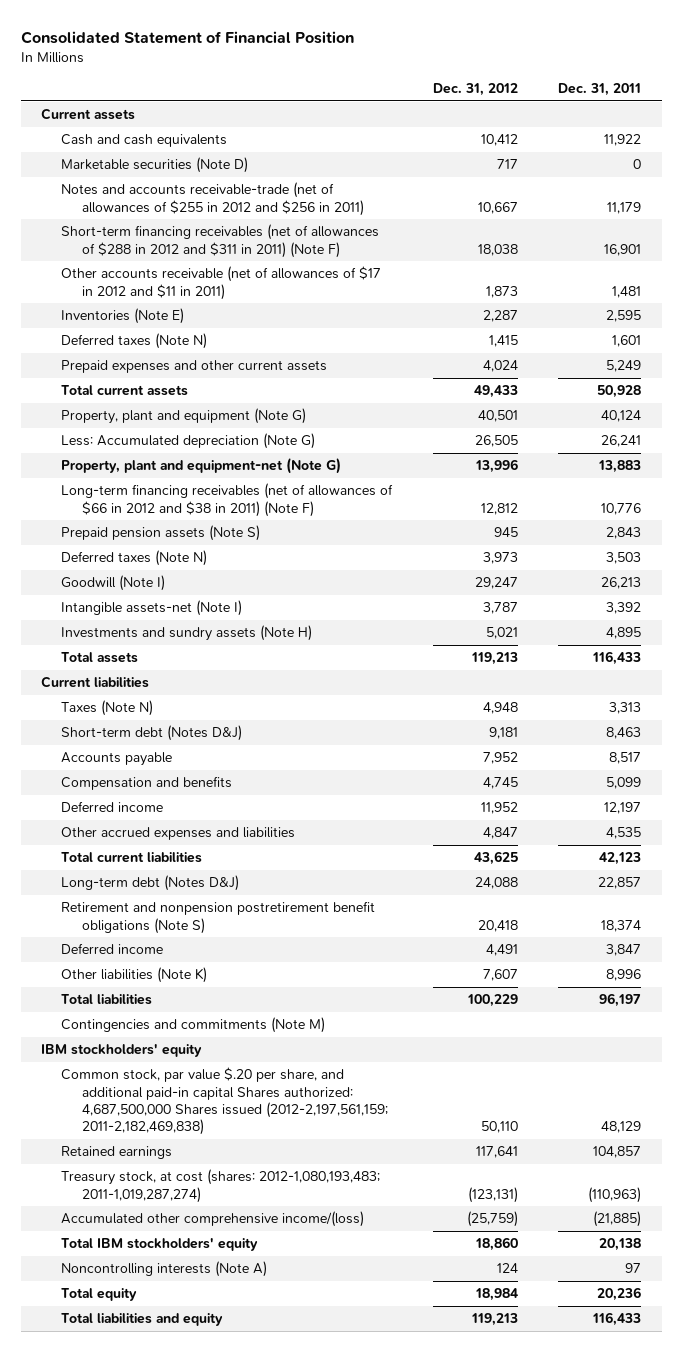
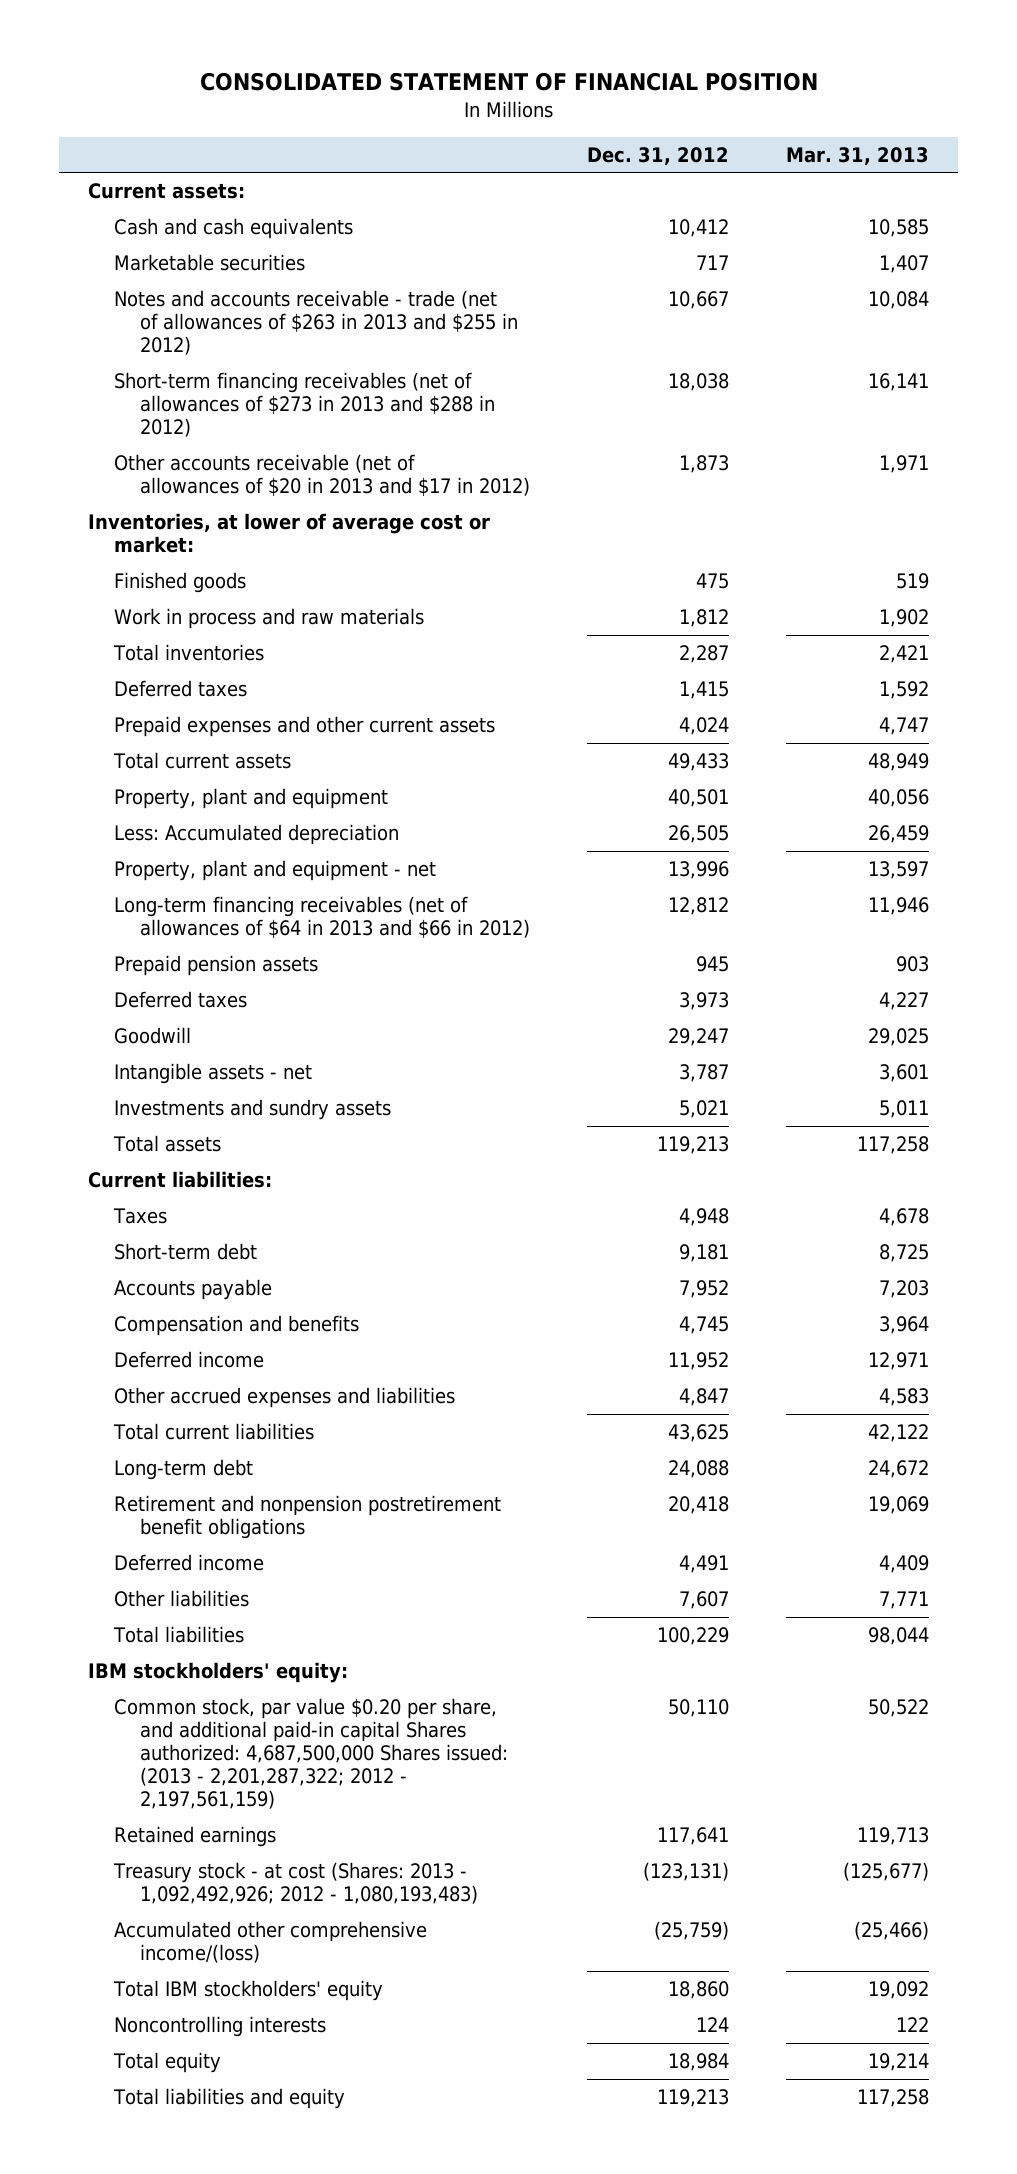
- Consolidated Statement of Financial Position
+ CONSOLIDATED STATEMENT OF FINANCIAL POSITION
- | Dec. 31, 2012 | Dec. 31, 2011
+ | Dec. 31, 2012 | Mar. 31, 2013
- Current assets
+ Current assets:
- Marketable securities (Note D) | 717 | 0
- Notes and accounts receivable-trade (net of allowances of $255 in 2012 and $256 in 2011) | 10,667 | 11,179
- Short-term financing receivables (net of allowances of $288 in 2012 and $311 in 2011) (Note F) | 18,038 | 16,901
- Other accounts receivable (net of allowances of $17 in 2012 and $11 in 2011) | 1,873 | 1,481
- Inventories (Note E) | 2,287 | 2,595
- Deferred taxes (Note N) | 1,415 | 1,601
+ Marketable securities | 717 | 1,407
+ Notes and accounts receivable - trade (net of allowances of $263 in 2013 and $255 in 2012) | 10,667 | 10,084
+ Short-term financing receivables (net of allowances of $273 in 2013 and $288 in 2012) | 18,038 | 16,141
+ Other accounts receivable (net of allowances of $20 in 2013 and $17 in 2012) | 1,873 | 1,971
+ Inventories, at lower of average cost or market:
+ Finished goods | 475 | 519
+ Work in process and raw materials | 1,812 | 1,902
+ Total inventories | 2,287 | 2,421
+ Deferred taxes | 1,415 | 1,592
- Property, plant and equipment (Note G) | 40,501 | 40,124
- Less: Accumulated depreciation (Note G) | 26,505 | 26,241
- Property, plant and equipment-net (Note G) | 13,996 | 13,883
- Long-term financing receivables (net of allowances of $66 in 2012 and $38 in 2011) (Note F) | 12,812 | 10,776
- Prepaid pension assets (Note S) | 945 | 2,843
- Deferred taxes (Note N) | 3,973 | 3,503
- Goodwill (Note I) | 29,247 | 26,213
- Intangible assets-net (Note I) | 3,787 | 3,392
- Investments and sundry assets (Note H) | 5,021 | 4,895
+ Property, plant and equipment | 40,501 | 40,056
+ Less: Accumulated depreciation | 26,505 | 26,459
+ Property, plant and equipment - net | 13,996 | 13,597
+ Long-term financing receivables (net of allowances of $64 in 2013 and $66 in 2012) | 12,812 | 11,946
+ Prepaid pension assets | 945 | 903
+ Deferred taxes | 3,973 | 4,227
+ Goodwill | 29,247 | 29,025
+ Intangible assets - net | 3,787 | 3,601
+ Investments and sundry assets | 5,021 | 5,011
- Current liabilities
- Taxes (Note N) | 4,948 | 3,313
- Short-term debt (Notes D&J) | 9,181 | 8,463
+ Current liabilities:
+ Taxes | 4,948 | 4,678
+ Short-term debt | 9,181 | 8,725
- Long-term debt (Notes D&J) | 24,088 | 22,857
- Retirement and nonpension postretirement benefit obligations (Note S) | 20,418 | 18,374
+ Long-term debt | 24,088 | 24,672
+ Retirement and nonpension postretirement benefit obligations | 20,418 | 19,069
- Other liabilities (Note K) | 7,607 | 8,996
+ Other liabilities | 7,607 | 7,771
- Contingencies and commitments (Note M)
- IBM stockholders' equity
- Common stock, par value $.20 per share, and additional paid-in capital Shares authorized: 4,687,500,000 Shares issued (2012-2,197,561,159; 2011-2,182,469,838) | 50,110 | 48,129
+ IBM stockholders' equity:
+ Common stock, par value $0.20 per share, and additional paid-in capital Shares authorized: 4,687,500,000 Shares issued: (2013 - 2,201,287,322; 2012 - 2,197,561,159) | 50,110 | 50,522
- Treasury stock, at cost (shares: 2012-1,080,193,483; 2011-1,019,287,274) | (123,131) | (110,963)
+ Treasury stock - at cost (Shares: 2013 - 1,092,492,926; 2012 - 1,080,193,483) | (123,131) | (125,677)
- Noncontrolling interests (Note A) | 124 | 97
+ Noncontrolling interests | 124 | 122

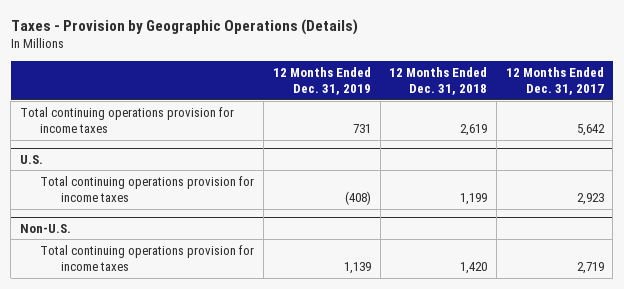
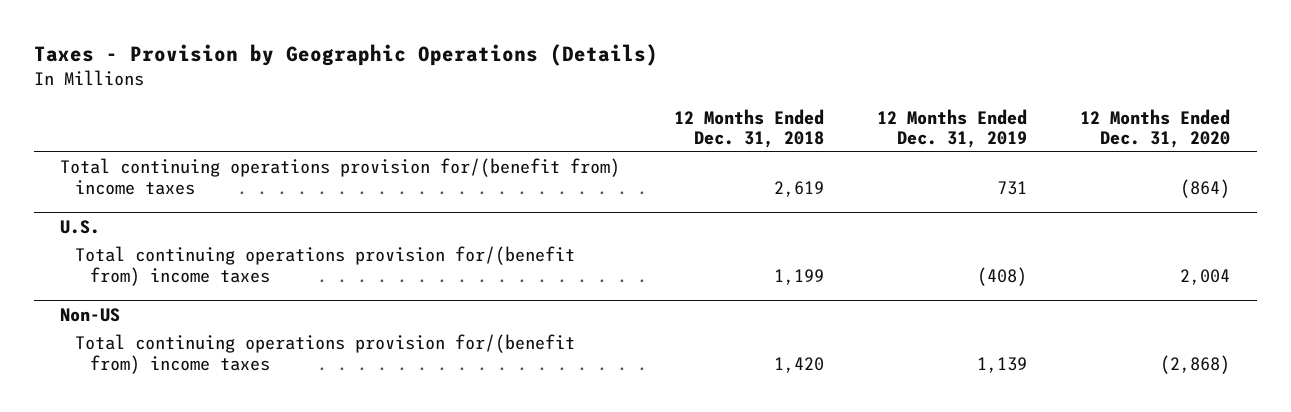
- | 12 Months Ended Dec. 31, 2019 | 12 Months Ended Dec. 31, 2018 | 12 Months Ended Dec. 31, 2017
+ | 12 Months Ended Dec. 31, 2018 | 12 Months Ended Dec. 31, 2019 | 12 Months Ended Dec. 31, 2020
- Total continuing operations provision for income taxes | 731 | 2,619 | 5,642
+ Total continuing operations provision for/(benefit from) income taxes | 2,619 | 731 | (864)
@ U.S.
- Total continuing operations provision for income taxes | (408) | 1,199 | 2,923
- Non-U.S.
- Total continuing operations provision for income taxes | 1,139 | 1,420 | 2,719
@ U.S.
+ Total continuing operations provision for/(benefit from) income taxes | 1,199 | (408) | 2,004
+ Non-US
+ Total continuing operations provision for/(benefit from) income taxes | 1,420 | 1,139 | (2,868)

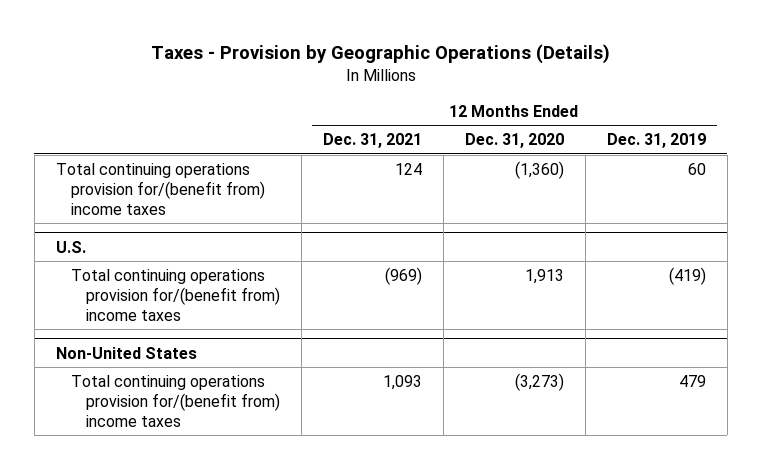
- | 12 Months Ended Dec. 31, 2018 | 12 Months Ended Dec. 31, 2019 | 12 Months Ended Dec. 31, 2020
+ | 12 Months Ended Dec. 31, 2021 | 12 Months Ended Dec. 31, 2020 | 12 Months Ended Dec. 31, 2019
- Total continuing operations provision for/(benefit from) income taxes | 2,619 | 731 | (864)
+ Total continuing operations provision for/(benefit from) income taxes | 124 | (1,360) | 60
@ U.S.
- Total continuing operations provision for/(benefit from) income taxes | 1,199 | (408) | 2,004
- Non-US
- Total continuing operations provision for/(benefit from) income taxes | 1,420 | 1,139 | (2,868)
@ U.S.
+ Total continuing operations provision for/(benefit from) income taxes | (969) | 1,913 | (419)
+ Non-United States
+ Total continuing operations provision for/(benefit from) income taxes | 1,093 | (3,273) | 479

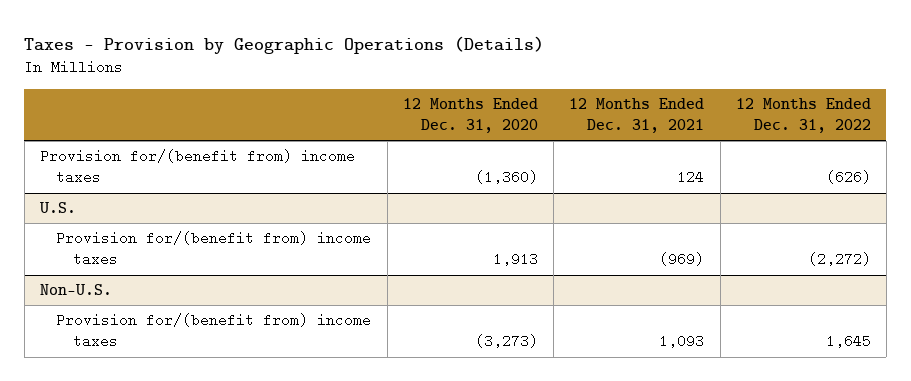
- | 12 Months Ended Dec. 31, 2021 | 12 Months Ended Dec. 31, 2020 | 12 Months Ended Dec. 31, 2019
+ | 12 Months Ended Dec. 31, 2020 | 12 Months Ended Dec. 31, 2021 | 12 Months Ended Dec. 31, 2022
- Total continuing operations provision for/(benefit from) income taxes | 124 | (1,360) | 60
+ Provision for/(benefit from) income taxes | (1,360) | 124 | (626)
@ U.S.
- Total continuing operations provision for/(benefit from) income taxes | (969) | 1,913 | (419)
- Non-United States
- Total continuing operations provision for/(benefit from) income taxes | 1,093 | (3,273) | 479
@ U.S.
+ Provision for/(benefit from) income taxes | 1,913 | (969) | (2,272)
+ Non-U.S.
+ Provision for/(benefit from) income taxes | (3,273) | 1,093 | 1,645

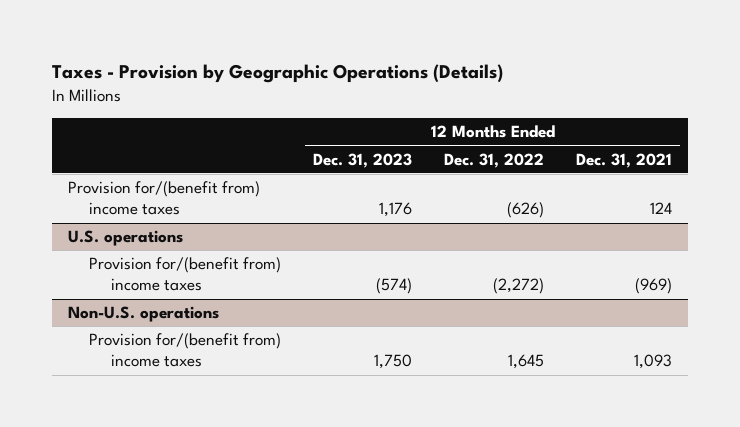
- | 12 Months Ended Dec. 31, 2020 | 12 Months Ended Dec. 31, 2021 | 12 Months Ended Dec. 31, 2022
+ | 12 Months Ended Dec. 31, 2023 | 12 Months Ended Dec. 31, 2022 | 12 Months Ended Dec. 31, 2021
- U.S.
+ U.S. operations
- Non-U.S.
+ Non-U.S. operations

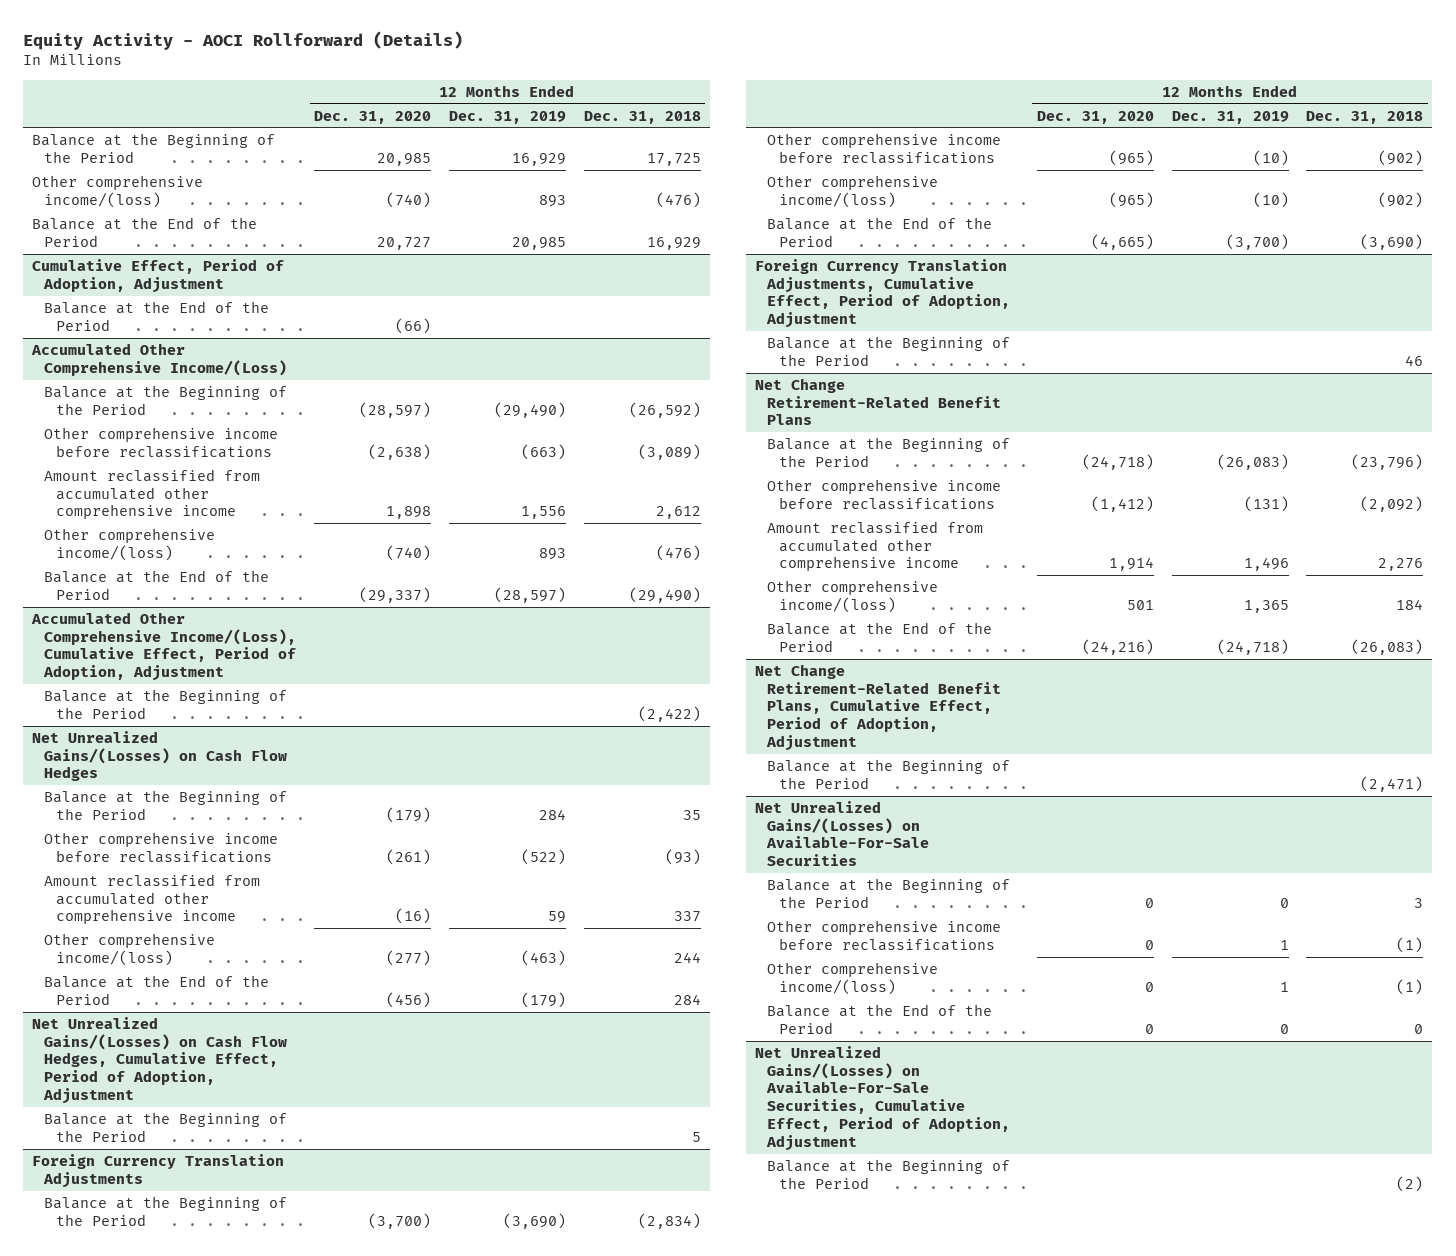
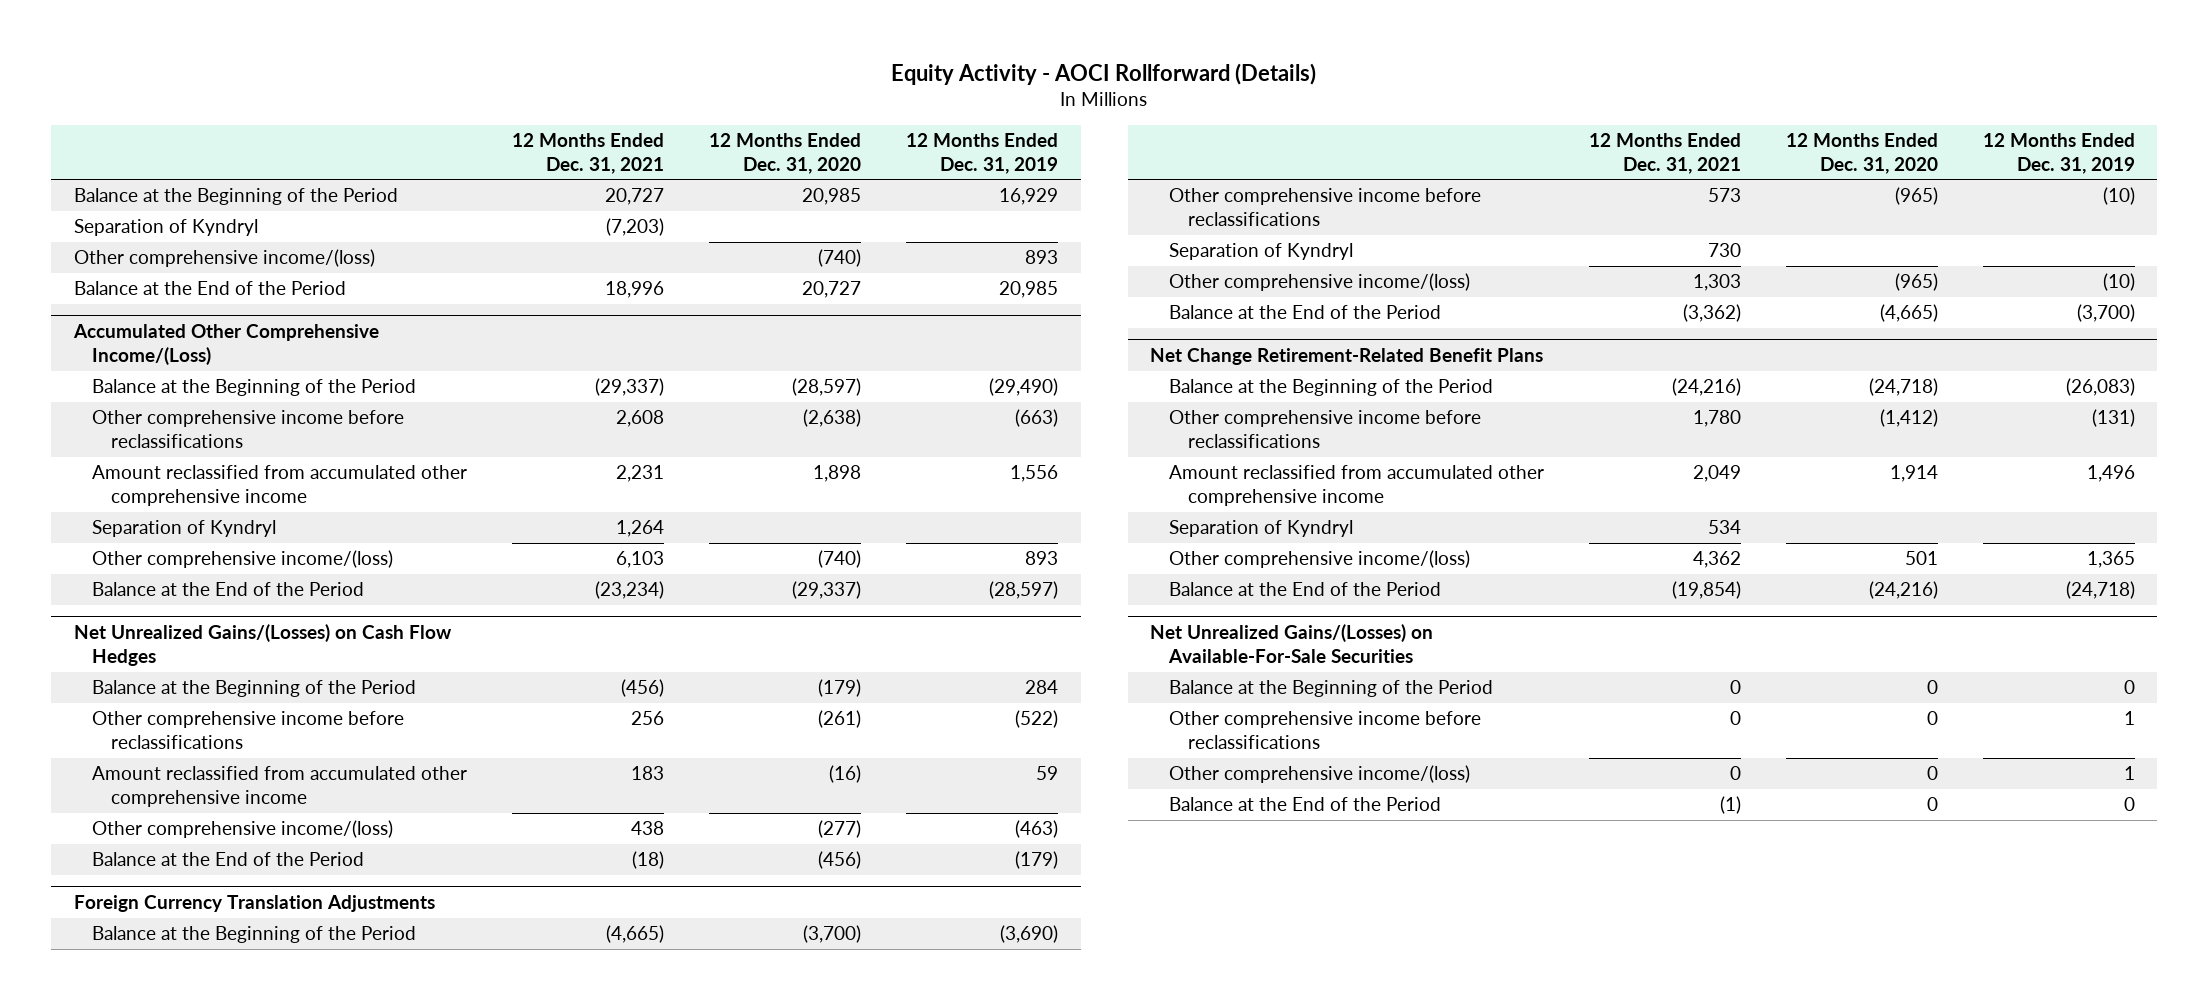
- | 12 Months Ended Dec. 31, 2020 | 12 Months Ended Dec. 31, 2019 | 12 Months Ended Dec. 31, 2018
+ | 12 Months Ended Dec. 31, 2021 | 12 Months Ended Dec. 31, 2020 | 12 Months Ended Dec. 31, 2019
+ Separation of Kyndryl | (7,203) | |
- Cumulative Effect, Period of Adoption, Adjustment
- Balance at the End of the Period | (66) | |
@ Accumulated Other Comprehensive Income/(Loss)
+ Separation of Kyndryl | 1,264 | |
- Accumulated Other Comprehensive Income/(Loss), Cumulative Effect, Period of Adoption, Adjustment
- Balance at the Beginning of the Period | | | (2,422)
- Net Unrealized Gains/(Losses) on Cash Flow Hedges, Cumulative Effect, Period of Adoption, Adjustment
- Balance at the Beginning of the Period | | | 5
@ Foreign Currency Translation Adjustments
+ Separation of Kyndryl | 730 | |
- Foreign Currency Translation Adjustments, Cumulative Effect, Period of Adoption, Adjustment
- Balance at the Beginning of the Period | | | 46
@ Net Change Retirement-Related Benefit Plans
+ Separation of Kyndryl | 534 | |
- Net Change Retirement-Related Benefit Plans, Cumulative Effect, Period of Adoption, Adjustment
- Balance at the Beginning of the Period | | | (2,471)
- Net Unrealized Gains/(Losses) on Available-For-Sale Securities, Cumulative Effect, Period of Adoption, Adjustment
- Balance at the Beginning of the Period | | | (2)

